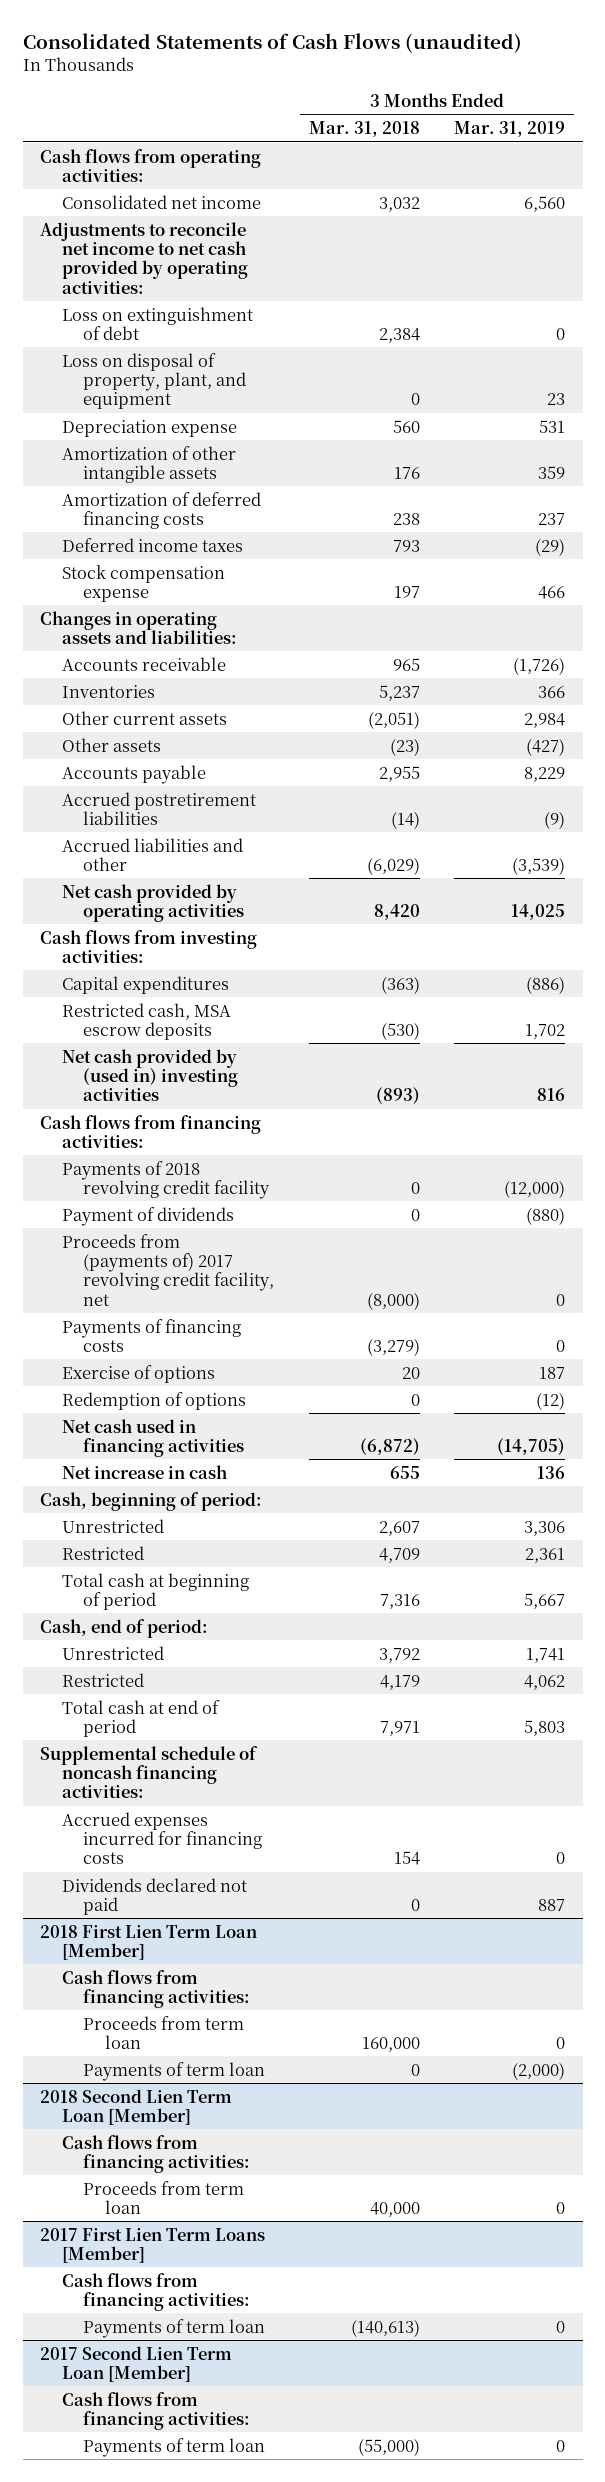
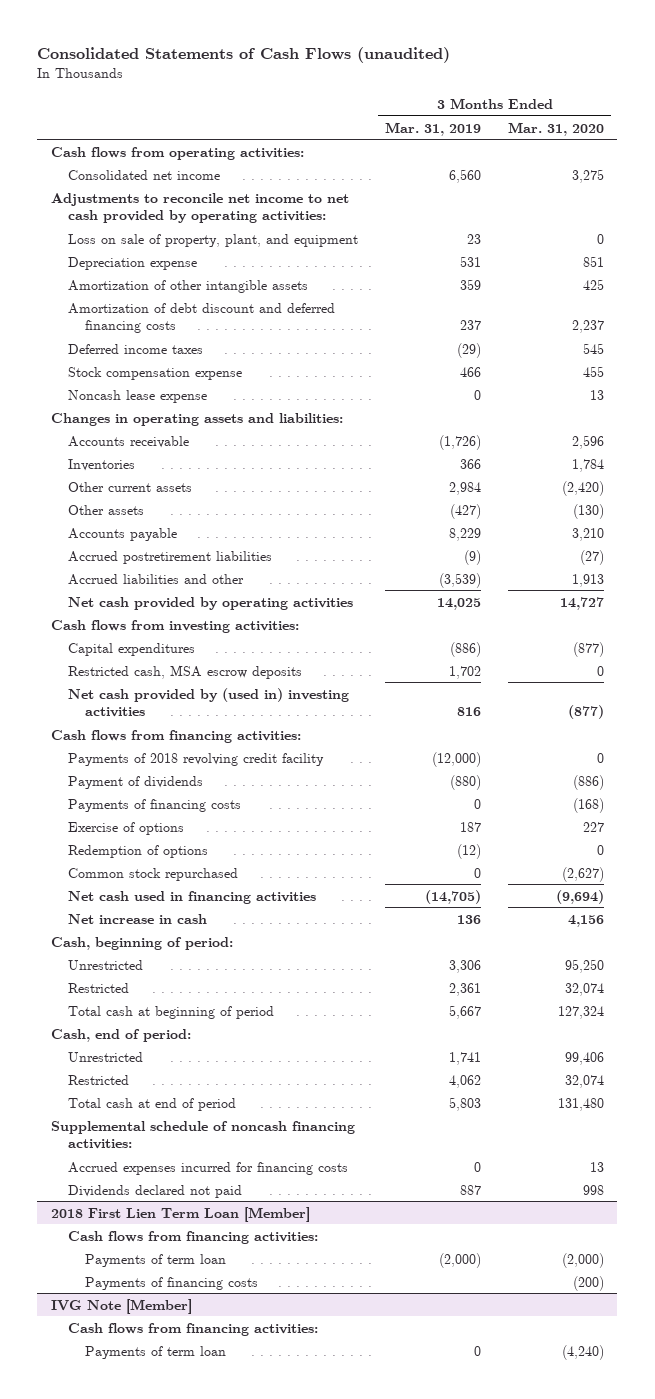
- | 3 Months Ended Mar. 31, 2018 | 3 Months Ended Mar. 31, 2019
+ | 3 Months Ended Mar. 31, 2019 | 3 Months Ended Mar. 31, 2020
- Loss on extinguishment of debt | 2,384 | 0
- Loss on disposal of property, plant, and equipment | 0 | 23
+ Loss on sale of property, plant, and equipment | 23 | 0
- Amortization of deferred financing costs | 238 | 237
+ Amortization of debt discount and deferred financing costs | 237 | 2,237
+ Noncash lease expense | 0 | 13
- Proceeds from (payments of) 2017 revolving credit facility, net | (8,000) | 0
+ Common stock repurchased | 0 | (2,627)
@ 2018 First Lien Term Loan [Member]
- Proceeds from term loan | 160,000 | 0
- 2018 Second Lien Term Loan [Member]
- Cash flows from financing activities:
- Proceeds from term loan | 40,000 | 0
- 2017 First Lien Term Loans [Member]
- Cash flows from financing activities:
- Payments of term loan | (140,613) | 0
- 2017 Second Lien Term Loan [Member]
@ 2018 First Lien Term Loan [Member]
+ Payments of financing costs | | (200)
+ IVG Note [Member]

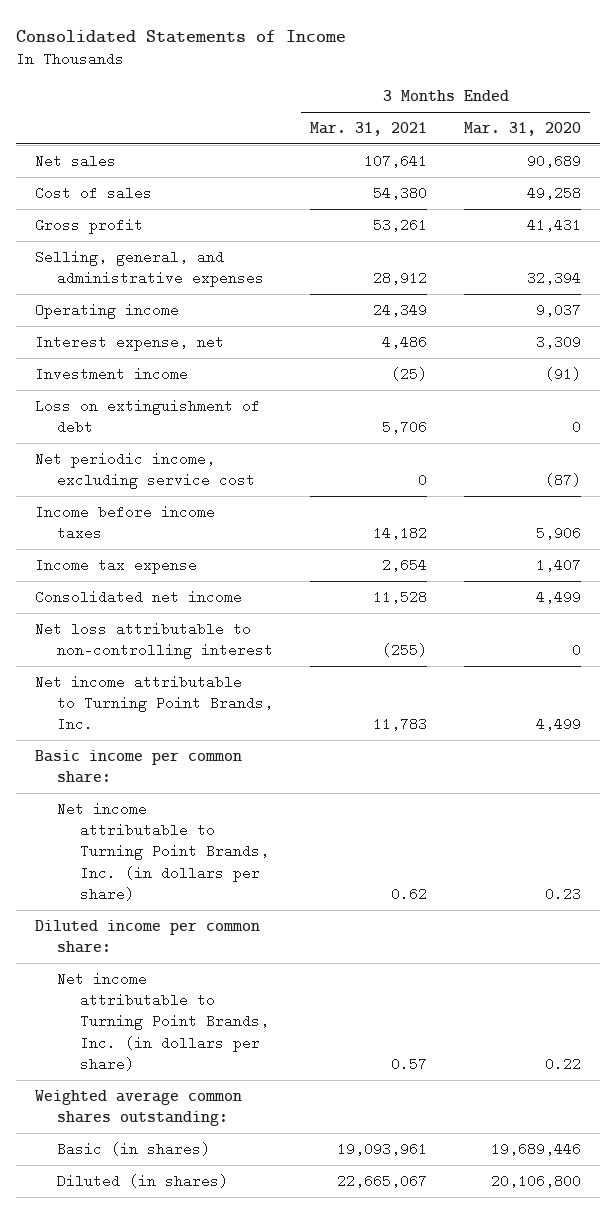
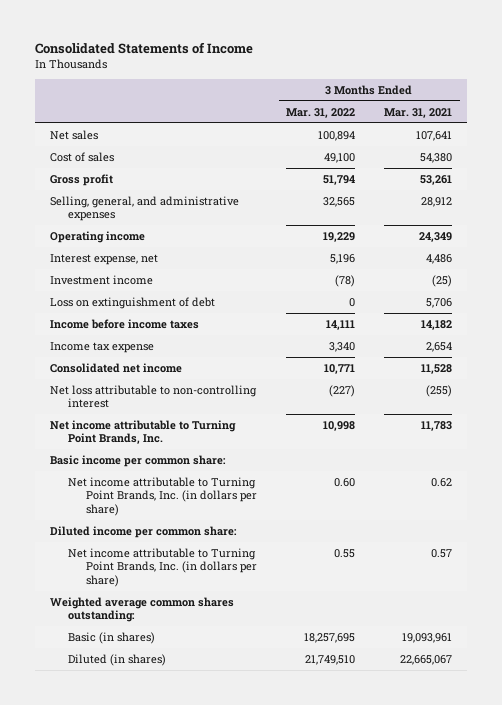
- | 3 Months Ended Mar. 31, 2021 | 3 Months Ended Mar. 31, 2020
+ | 3 Months Ended Mar. 31, 2022 | 3 Months Ended Mar. 31, 2021
- Net periodic income, excluding service cost | 0 | (87)

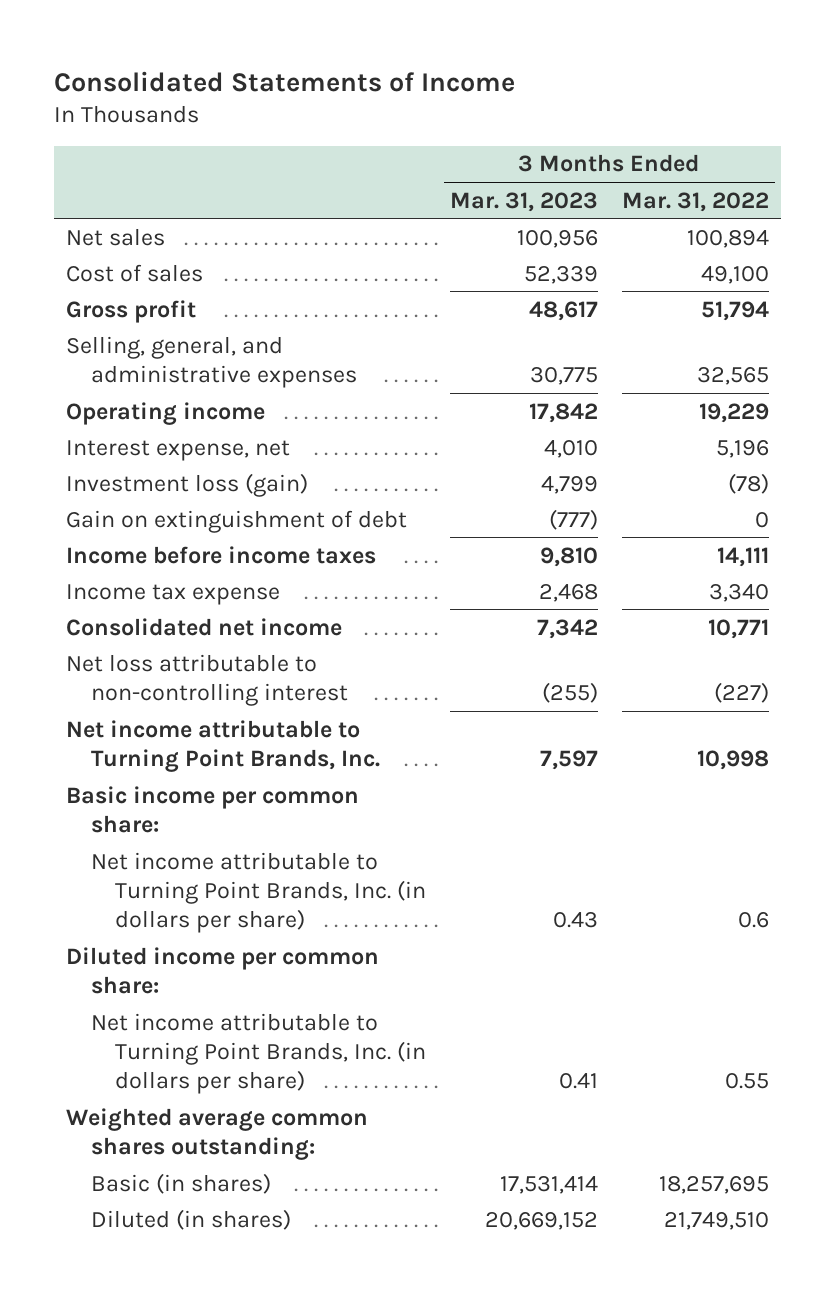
- | 3 Months Ended Mar. 31, 2022 | 3 Months Ended Mar. 31, 2021
+ | 3 Months Ended Mar. 31, 2023 | 3 Months Ended Mar. 31, 2022
- Investment income | (78) | (25)
- Loss on extinguishment of debt | 0 | 5,706
+ Investment loss (gain) | 4,799 | (78)
+ Gain on extinguishment of debt | (777) | 0
- Net income attributable to Turning Point Brands, Inc. (in dollars per share) | 0.60 | 0.62
+ Net income attributable to Turning Point Brands, Inc. (in dollars per share) | 0.43 | 0.6

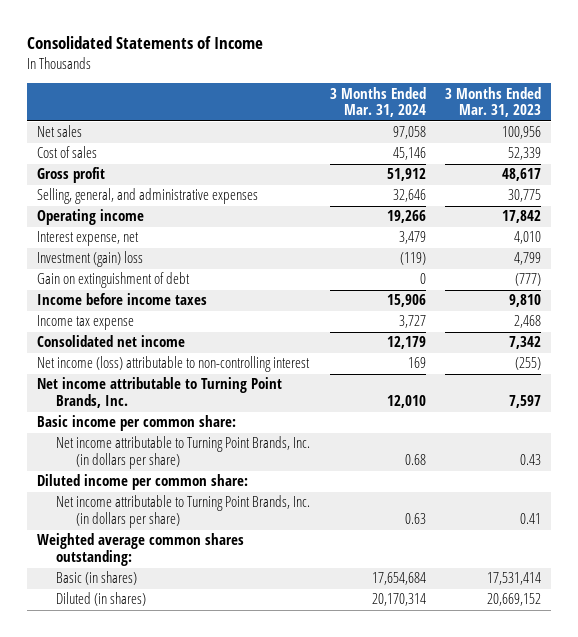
- | 3 Months Ended Mar. 31, 2023 | 3 Months Ended Mar. 31, 2022
+ | 3 Months Ended Mar. 31, 2024 | 3 Months Ended Mar. 31, 2023
- Investment loss (gain) | 4,799 | (78)
+ Investment (gain) loss | (119) | 4,799
- Net loss attributable to non-controlling interest | (255) | (227)
+ Net income (loss) attributable to non-controlling interest | 169 | (255)

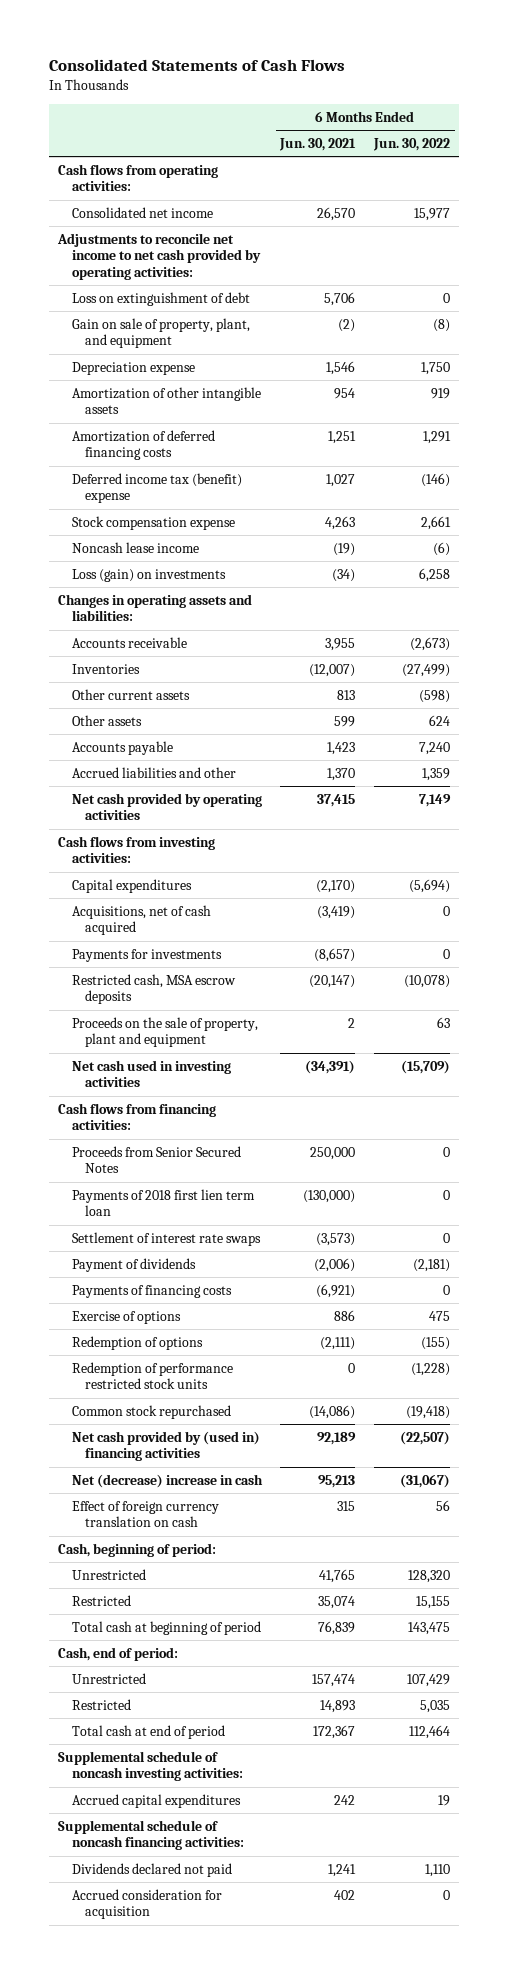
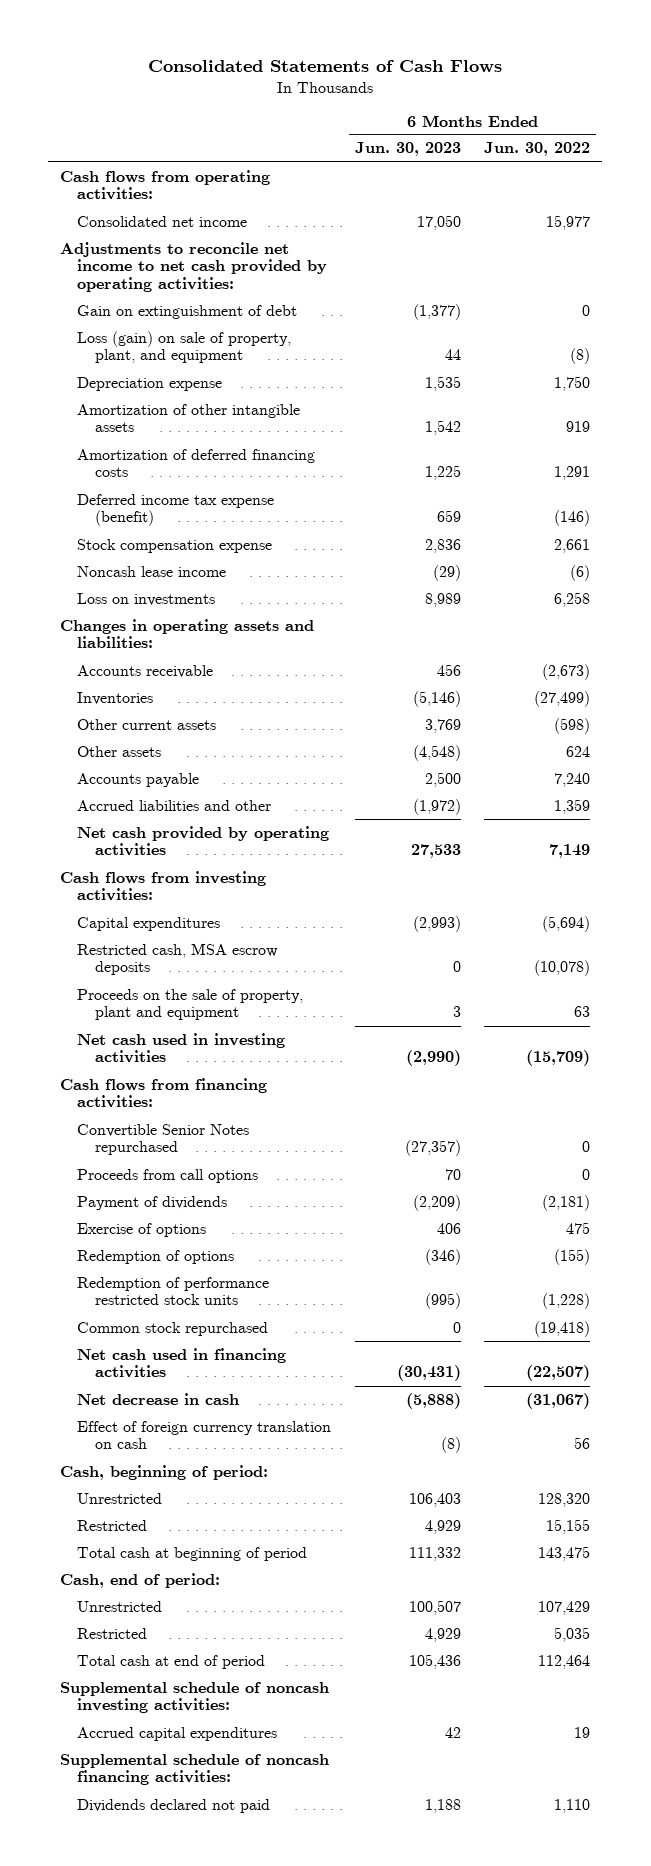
- | 6 Months Ended Jun. 30, 2021 | 6 Months Ended Jun. 30, 2022
+ | 6 Months Ended Jun. 30, 2023 | 6 Months Ended Jun. 30, 2022
- Loss on extinguishment of debt | 5,706 | 0
- Gain on sale of property, plant, and equipment | (2) | (8)
+ Gain on extinguishment of debt | (1,377) | 0
+ Loss (gain) on sale of property, plant, and equipment | 44 | (8)
- Deferred income tax (benefit) expense | 1,027 | (146)
+ Deferred income tax expense (benefit) | 659 | (146)
- Loss (gain) on investments | (34) | 6,258
+ Loss on investments | 8,989 | 6,258
- Acquisitions, net of cash acquired | (3,419) | 0
- Payments for investments | (8,657) | 0
- Proceeds from Senior Secured Notes | 250,000 | 0
- Payments of 2018 first lien term loan | (130,000) | 0
- Settlement of interest rate swaps | (3,573) | 0
+ Convertible Senior Notes repurchased | (27,357) | 0
+ Proceeds from call options | 70 | 0
- Payments of financing costs | (6,921) | 0
- Net cash provided by (used in) financing activities | 92,189 | (22,507)
- Net (decrease) increase in cash | 95,213 | (31,067)
+ Net cash used in financing activities | (30,431) | (22,507)
+ Net decrease in cash | (5,888) | (31,067)
- Accrued consideration for acquisition | 402 | 0

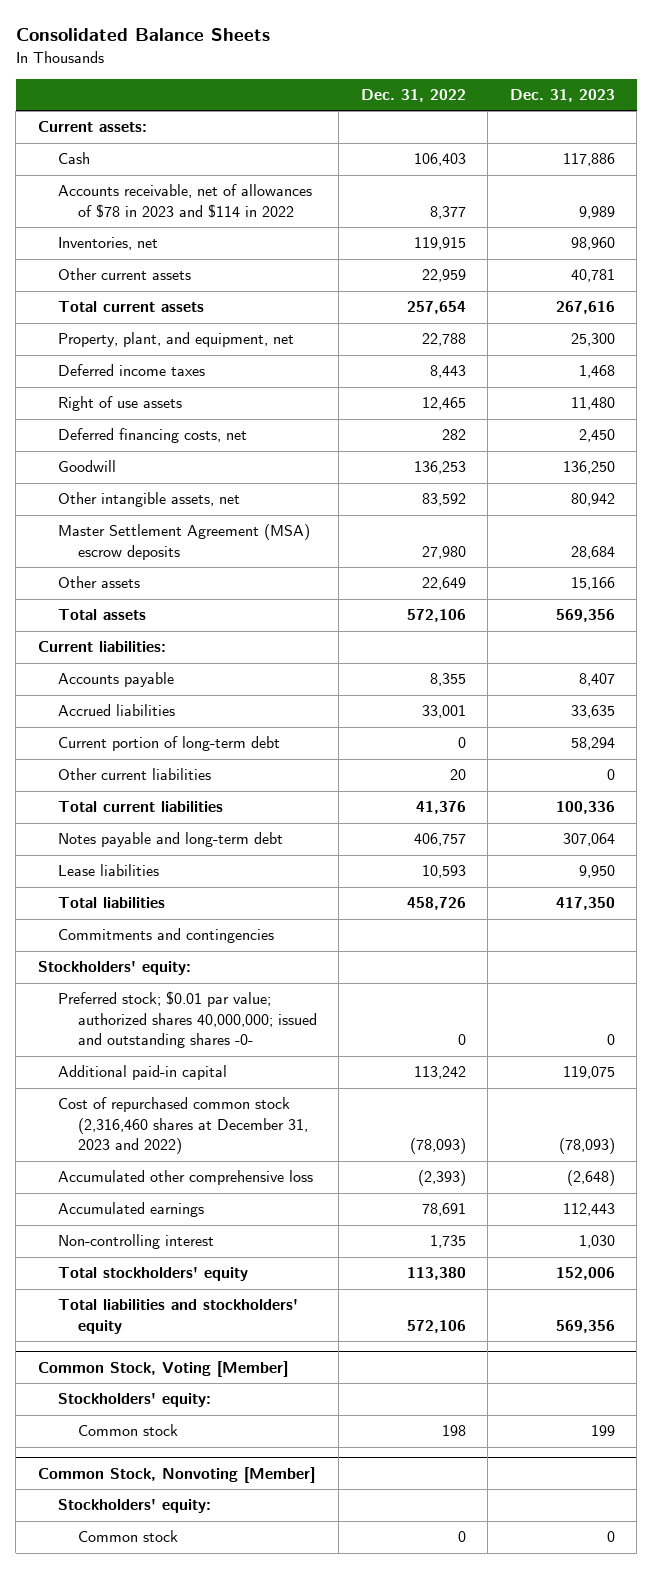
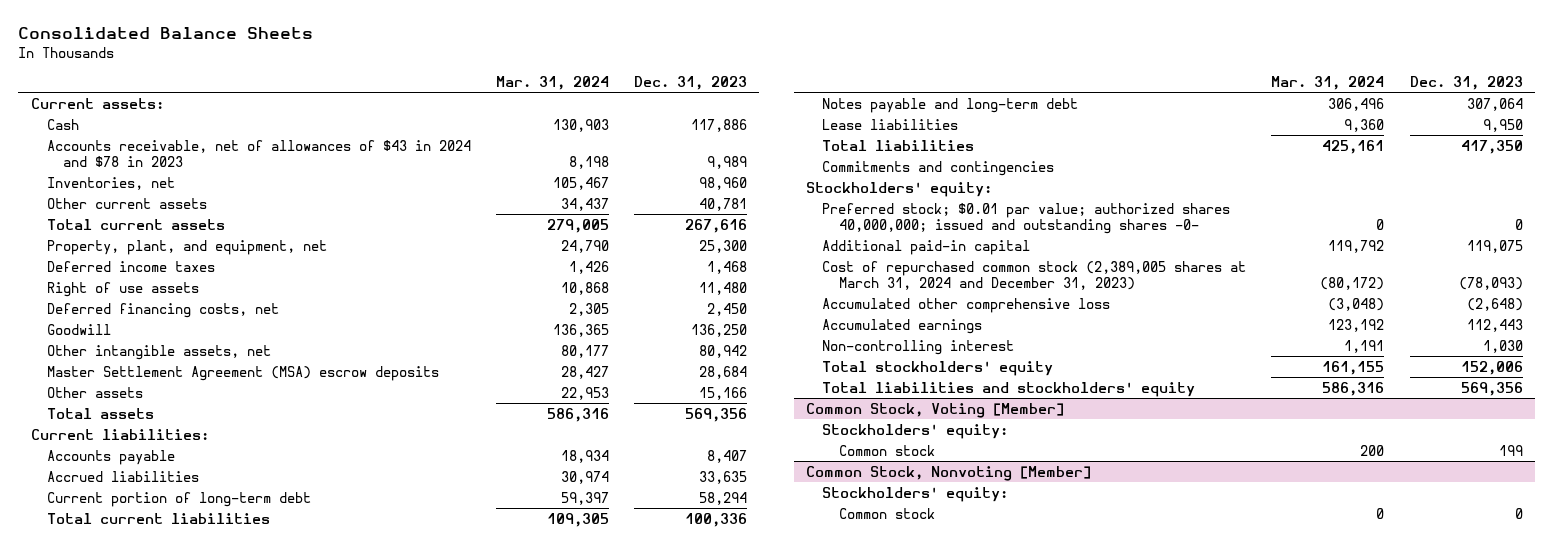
- | Dec. 31, 2022 | Dec. 31, 2023
+ | Mar. 31, 2024 | Dec. 31, 2023
- Accounts receivable, net of allowances of $78 in 2023 and $114 in 2022 | 8,377 | 9,989
+ Accounts receivable, net of allowances of $43 in 2024 and $78 in 2023 | 8,198 | 9,989
- Other current liabilities | 20 | 0
- Cost of repurchased common stock (2,316,460 shares at December 31, 2023 and 2022) | (78,093) | (78,093)
+ Cost of repurchased common stock (2,389,005 shares at March 31, 2024 and December 31, 2023) | (80,172) | (78,093)

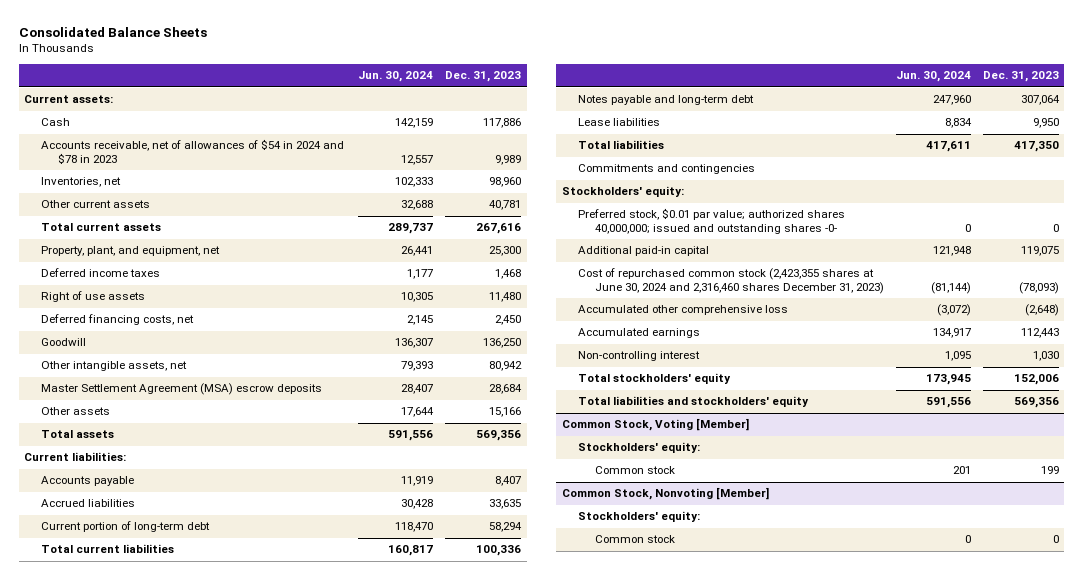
- | Mar. 31, 2024 | Dec. 31, 2023
+ | Jun. 30, 2024 | Dec. 31, 2023
- Accounts receivable, net of allowances of $43 in 2024 and $78 in 2023 | 8,198 | 9,989
+ Accounts receivable, net of allowances of $54 in 2024 and $78 in 2023 | 12,557 | 9,989
- Preferred stock; $0.01 par value; authorized shares 40,000,000; issued and outstanding shares -0- | 0 | 0
+ Preferred stock, $0.01 par value; authorized shares 40,000,000; issued and outstanding shares -0- | 0 | 0
- Cost of repurchased common stock (2,389,005 shares at March 31, 2024 and December 31, 2023) | (80,172) | (78,093)
+ Cost of repurchased common stock (2,423,355 shares at June 30, 2024 and 2,316,460 shares December 31, 2023) | (81,144) | (78,093)

